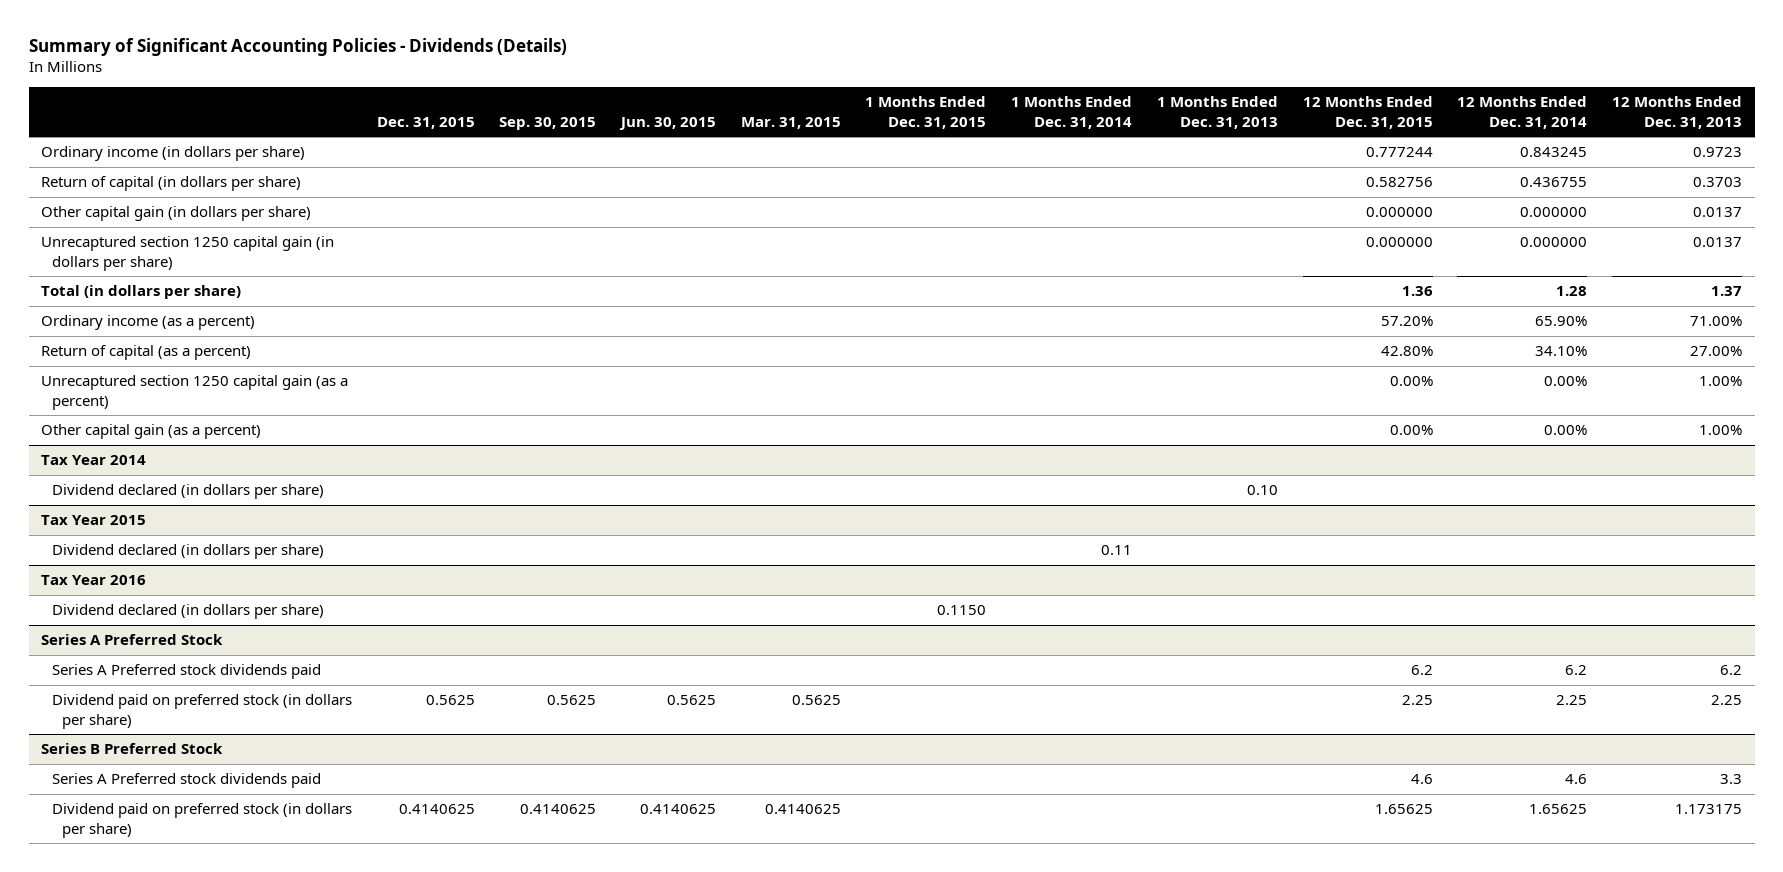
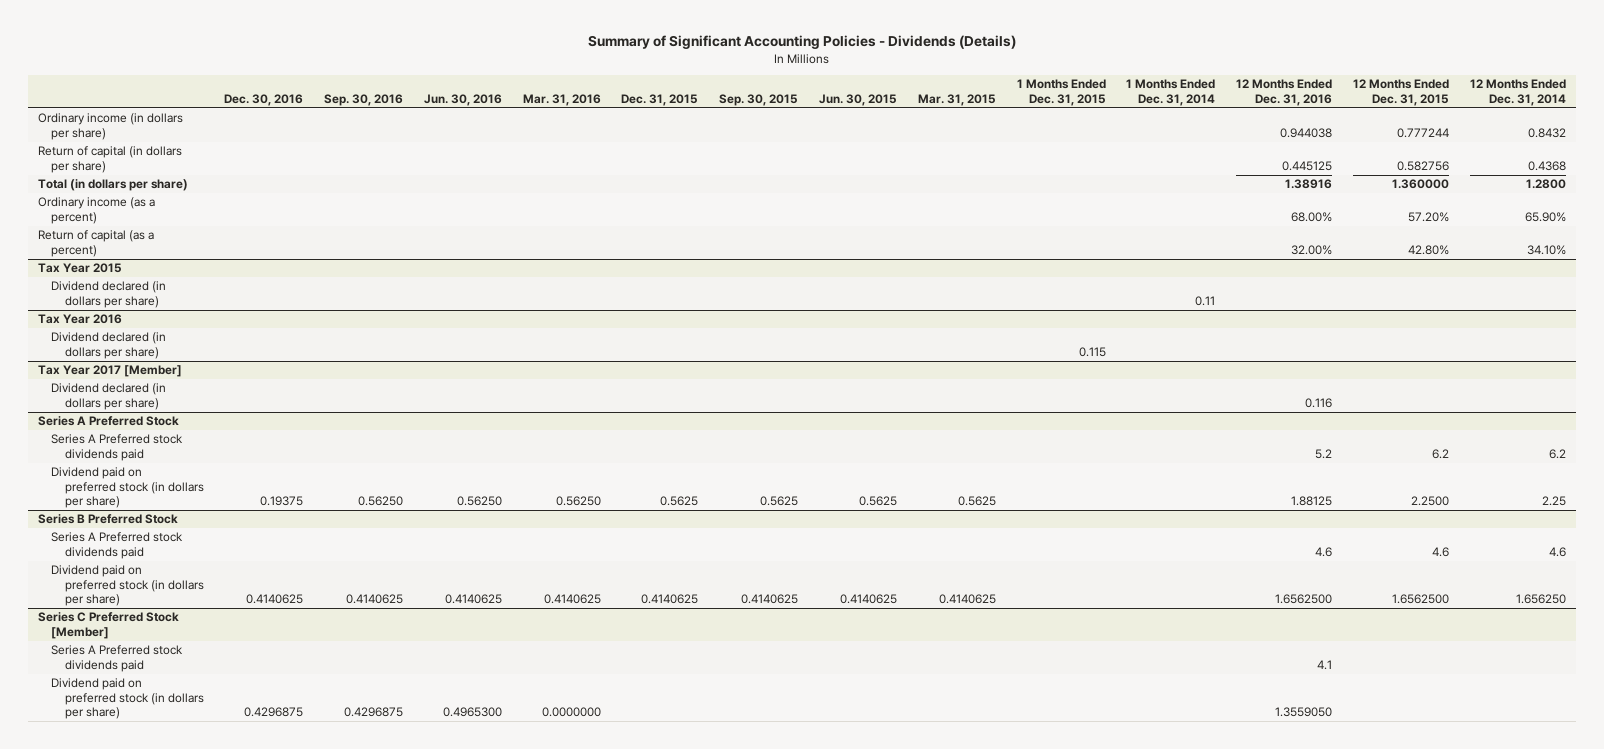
- | Dec. 31, 2015 | Sep. 30, 2015 | Jun. 30, 2015 | Mar. 31, 2015 | 1 Months Ended Dec. 31, 2015 | 1 Months Ended Dec. 31, 2014 | 1 Months Ended Dec. 31, 2013 | 12 Months Ended Dec. 31, 2015 | 12 Months Ended Dec. 31, 2014 | 12 Months Ended Dec. 31, 2013
+ | Dec. 30, 2016 | Sep. 30, 2016 | Jun. 30, 2016 | Mar. 31, 2016 | Dec. 31, 2015 | Sep. 30, 2015 | Jun. 30, 2015 | Mar. 31, 2015 | 1 Months Ended Dec. 31, 2015 | 1 Months Ended Dec. 31, 2014 | 12 Months Ended Dec. 31, 2016 | 12 Months Ended Dec. 31, 2015 | 12 Months Ended Dec. 31, 2014
- Ordinary income (in dollars per share) | | | | | | | | 0.777244 | 0.843245 | 0.9723
- Return of capital (in dollars per share) | | | | | | | | 0.582756 | 0.436755 | 0.3703
- Other capital gain (in dollars per share) | | | | | | | | 0.000000 | 0.000000 | 0.0137
- Unrecaptured section 1250 capital gain (in dollars per share) | | | | | | | | 0.000000 | 0.000000 | 0.0137
- Total (in dollars per share) | | | | | | | | 1.36 | 1.28 | 1.37
+ Ordinary income (in dollars per share) | | | | | | | | | | | 0.944038 | 0.777244 | 0.8432
+ Return of capital (in dollars per share) | | | | | | | | | | | 0.445125 | 0.582756 | 0.4368
+ Total (in dollars per share) | | | | | | | | | | | 1.38916 | 1.360000 | 1.2800
- Unrecaptured section 1250 capital gain (as a percent) | | | | | | | | 0.00% | 0.00% | 1.00%
- Other capital gain (as a percent) | | | | | | | | 0.00% | 0.00% | 1.00%
- Tax Year 2014
- Dividend declared (in dollars per share) | | | | | | | 0.10 | | |
@ Tax Year 2016
- Dividend declared (in dollars per share) | | | | | 0.1150 | | | | |
+ Dividend declared (in dollars per share) | | | | | | | | | 0.115 | | | |
+ Tax Year 2017 [Member]
+ Dividend declared (in dollars per share) | | | | | | | | | | | 0.116 | |
@ Series A Preferred Stock
- Dividend paid on preferred stock (in dollars per share) | 0.5625 | 0.5625 | 0.5625 | 0.5625 | | | | 2.25 | 2.25 | 2.25
+ Dividend paid on preferred stock (in dollars per share) | 0.19375 | 0.56250 | 0.56250 | 0.56250 | 0.5625 | 0.5625 | 0.5625 | 0.5625 | | | 1.88125 | 2.2500 | 2.25
@ Series B Preferred Stock
- Dividend paid on preferred stock (in dollars per share) | 0.4140625 | 0.4140625 | 0.4140625 | 0.4140625 | | | | 1.65625 | 1.65625 | 1.173175
+ Dividend paid on preferred stock (in dollars per share) | 0.4140625 | 0.4140625 | 0.4140625 | 0.4140625 | 0.4140625 | 0.4140625 | 0.4140625 | 0.4140625 | | | 1.6562500 | 1.6562500 | 1.656250
+ Series C Preferred Stock [Member]
+ Series A Preferred stock dividends paid | | | | | | | | | | | 4.1 | |
+ Dividend paid on preferred stock (in dollars per share) | 0.4296875 | 0.4296875 | 0.4965300 | 0.0000000 | | | | | | | 1.3559050 | |

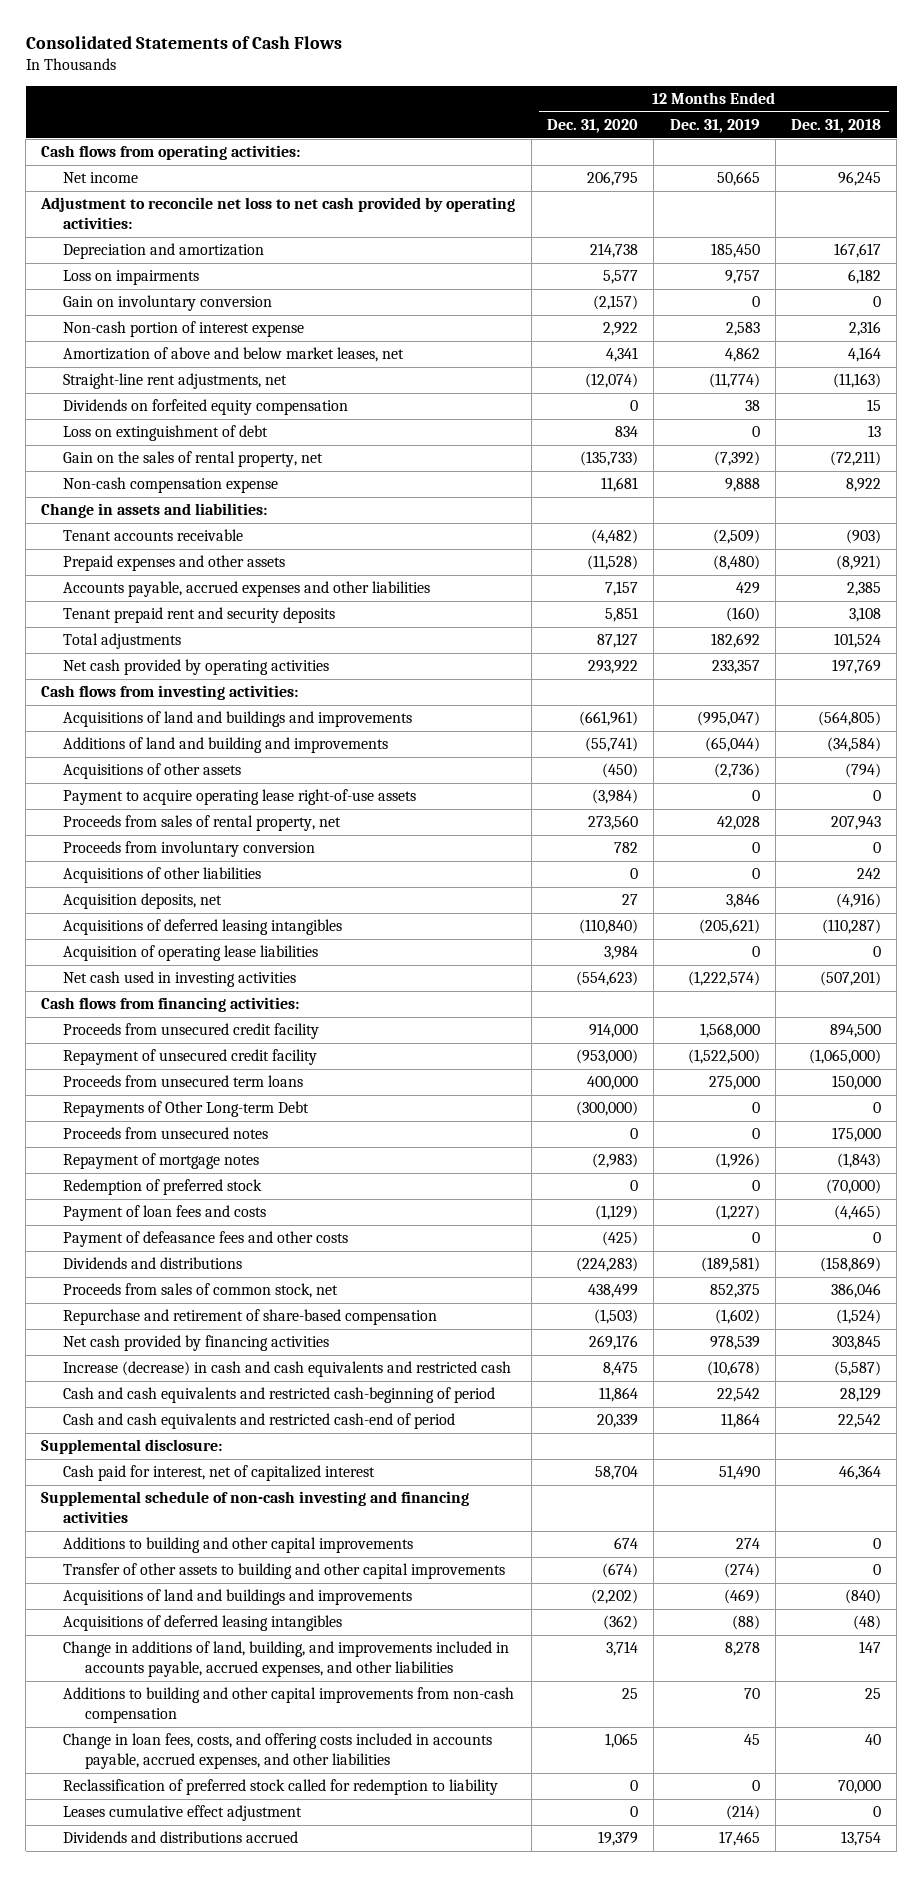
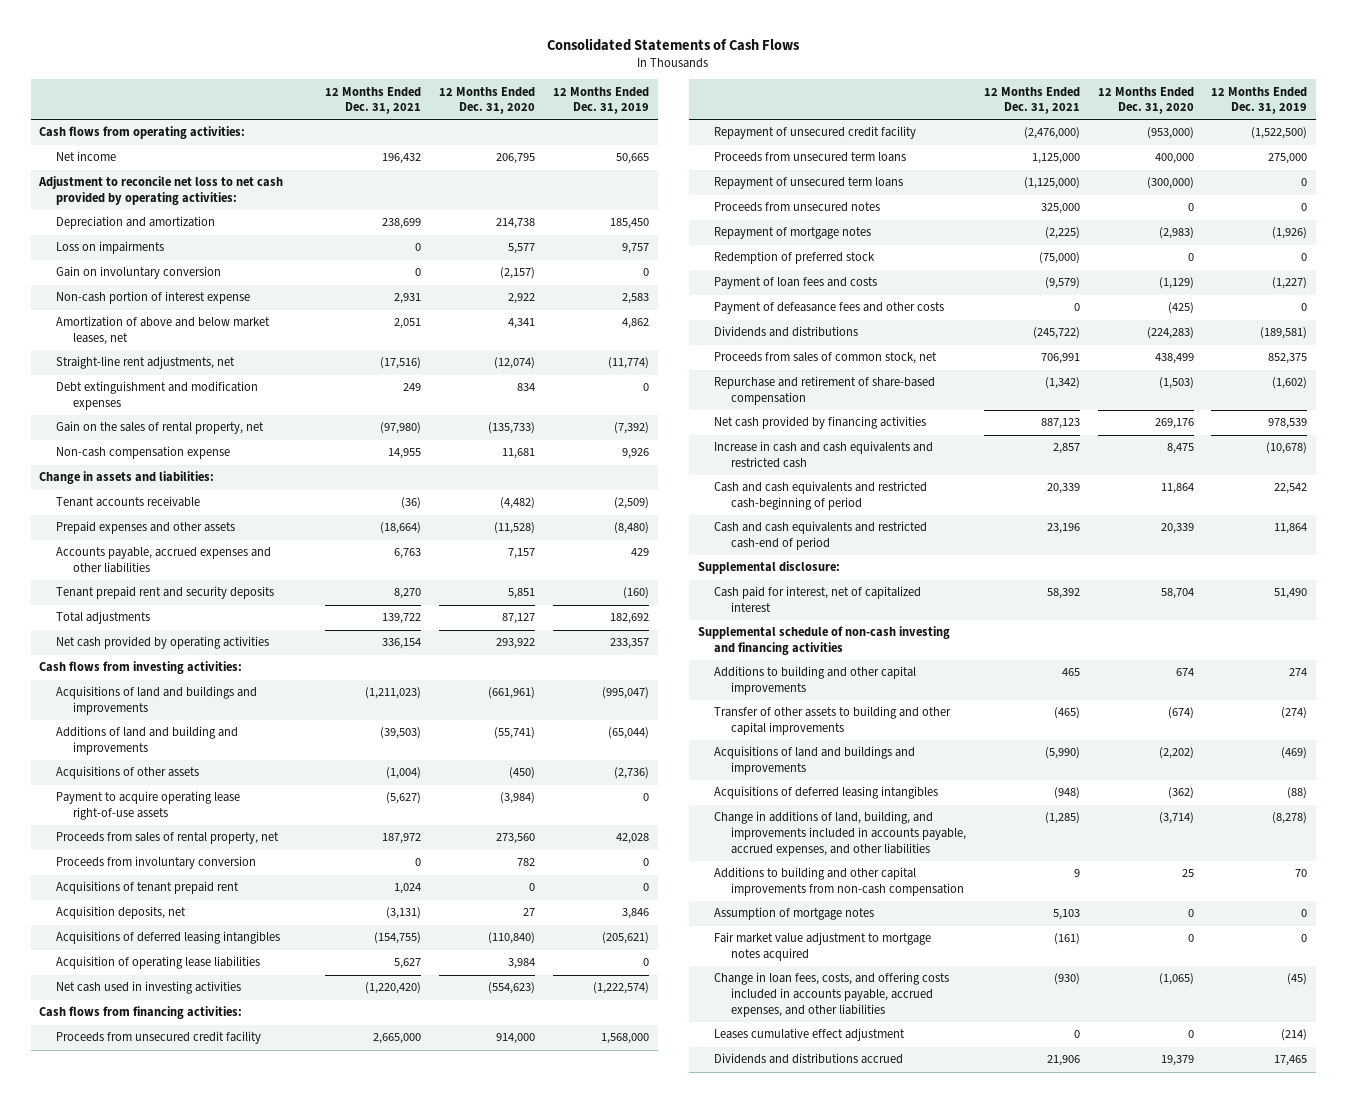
- | 12 Months Ended Dec. 31, 2020 | 12 Months Ended Dec. 31, 2019 | 12 Months Ended Dec. 31, 2018
+ | 12 Months Ended Dec. 31, 2021 | 12 Months Ended Dec. 31, 2020 | 12 Months Ended Dec. 31, 2019
- Dividends on forfeited equity compensation | 0 | 38 | 15
- Loss on extinguishment of debt | 834 | 0 | 13
+ Debt extinguishment and modification expenses | 249 | 834 | 0
- Non-cash compensation expense | 11,681 | 9,888 | 8,922
+ Non-cash compensation expense | 14,955 | 11,681 | 9,926
- Acquisitions of other liabilities | 0 | 0 | 242
+ Acquisitions of tenant prepaid rent | 1,024 | 0 | 0
- Repayments of Other Long-term Debt | (300,000) | 0 | 0
+ Repayment of unsecured term loans | (1,125,000) | (300,000) | 0
- Increase (decrease) in cash and cash equivalents and restricted cash | 8,475 | (10,678) | (5,587)
+ Increase in cash and cash equivalents and restricted cash | 2,857 | 8,475 | (10,678)
- Change in additions of land, building, and improvements included in accounts payable, accrued expenses, and other liabilities | 3,714 | 8,278 | 147
+ Change in additions of land, building, and improvements included in accounts payable, accrued expenses, and other liabilities | (1,285) | (3,714) | (8,278)
- Change in loan fees, costs, and offering costs included in accounts payable, accrued expenses, and other liabilities | 1,065 | 45 | 40
- Reclassification of preferred stock called for redemption to liability | 0 | 0 | 70,000
+ Assumption of mortgage notes | 5,103 | 0 | 0
+ Fair market value adjustment to mortgage notes acquired | (161) | 0 | 0
+ Change in loan fees, costs, and offering costs included in accounts payable, accrued expenses, and other liabilities | (930) | (1,065) | (45)

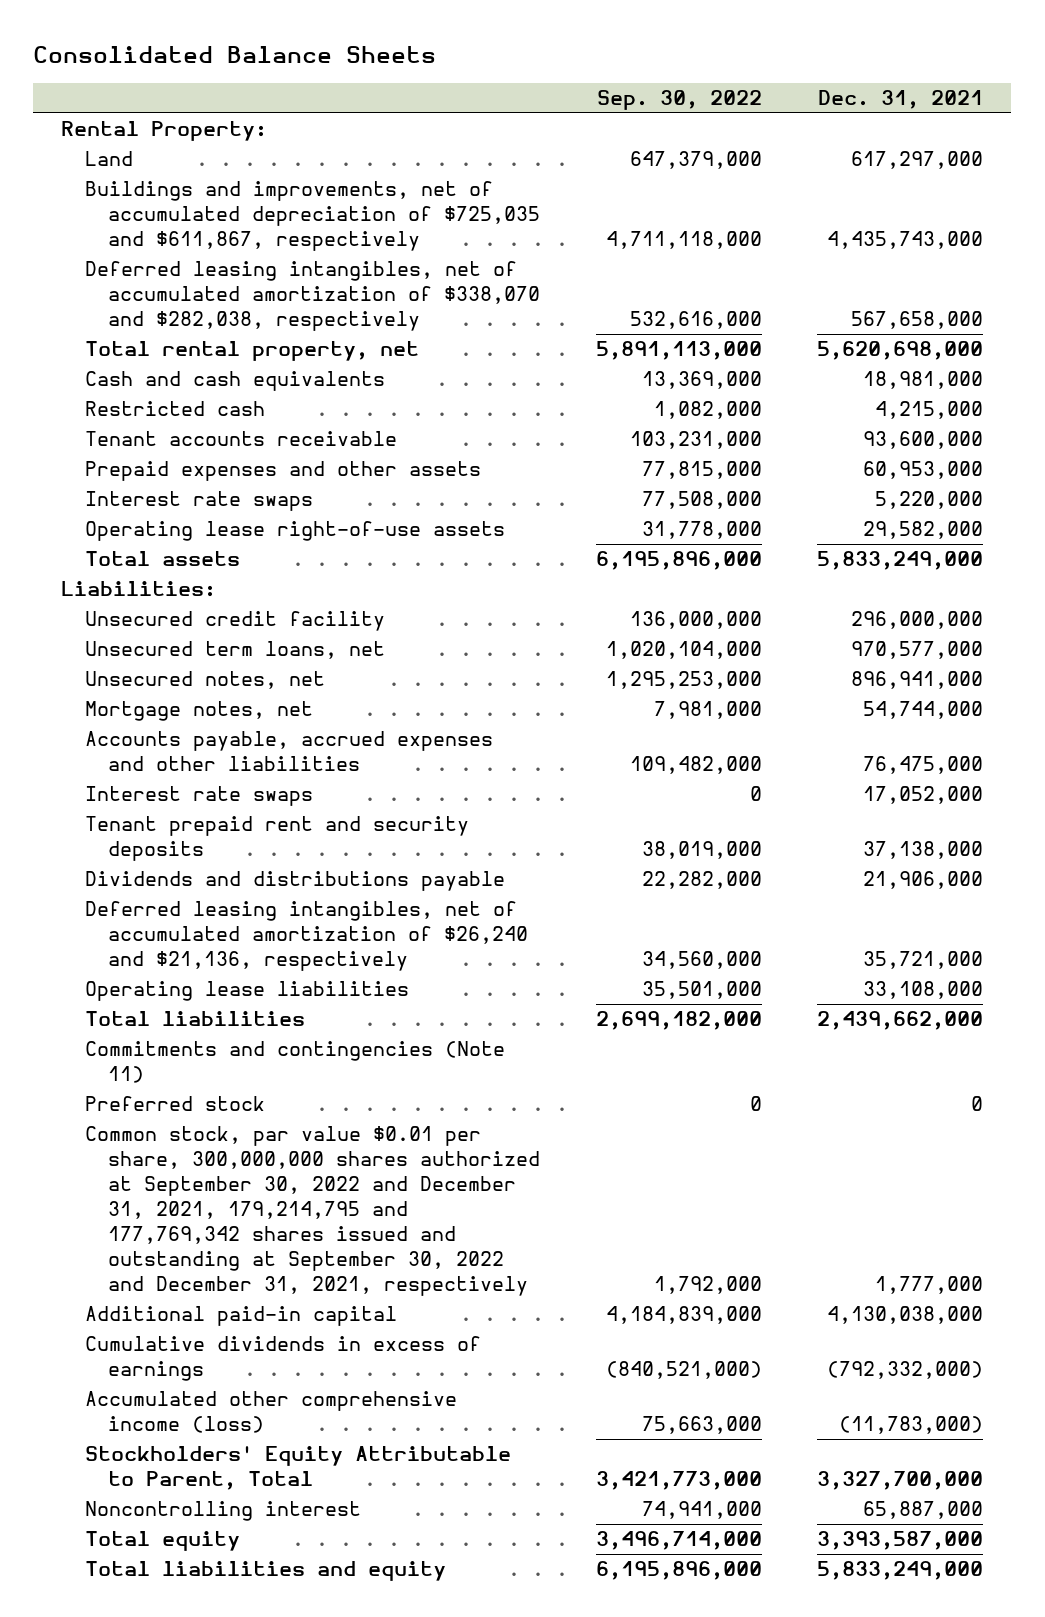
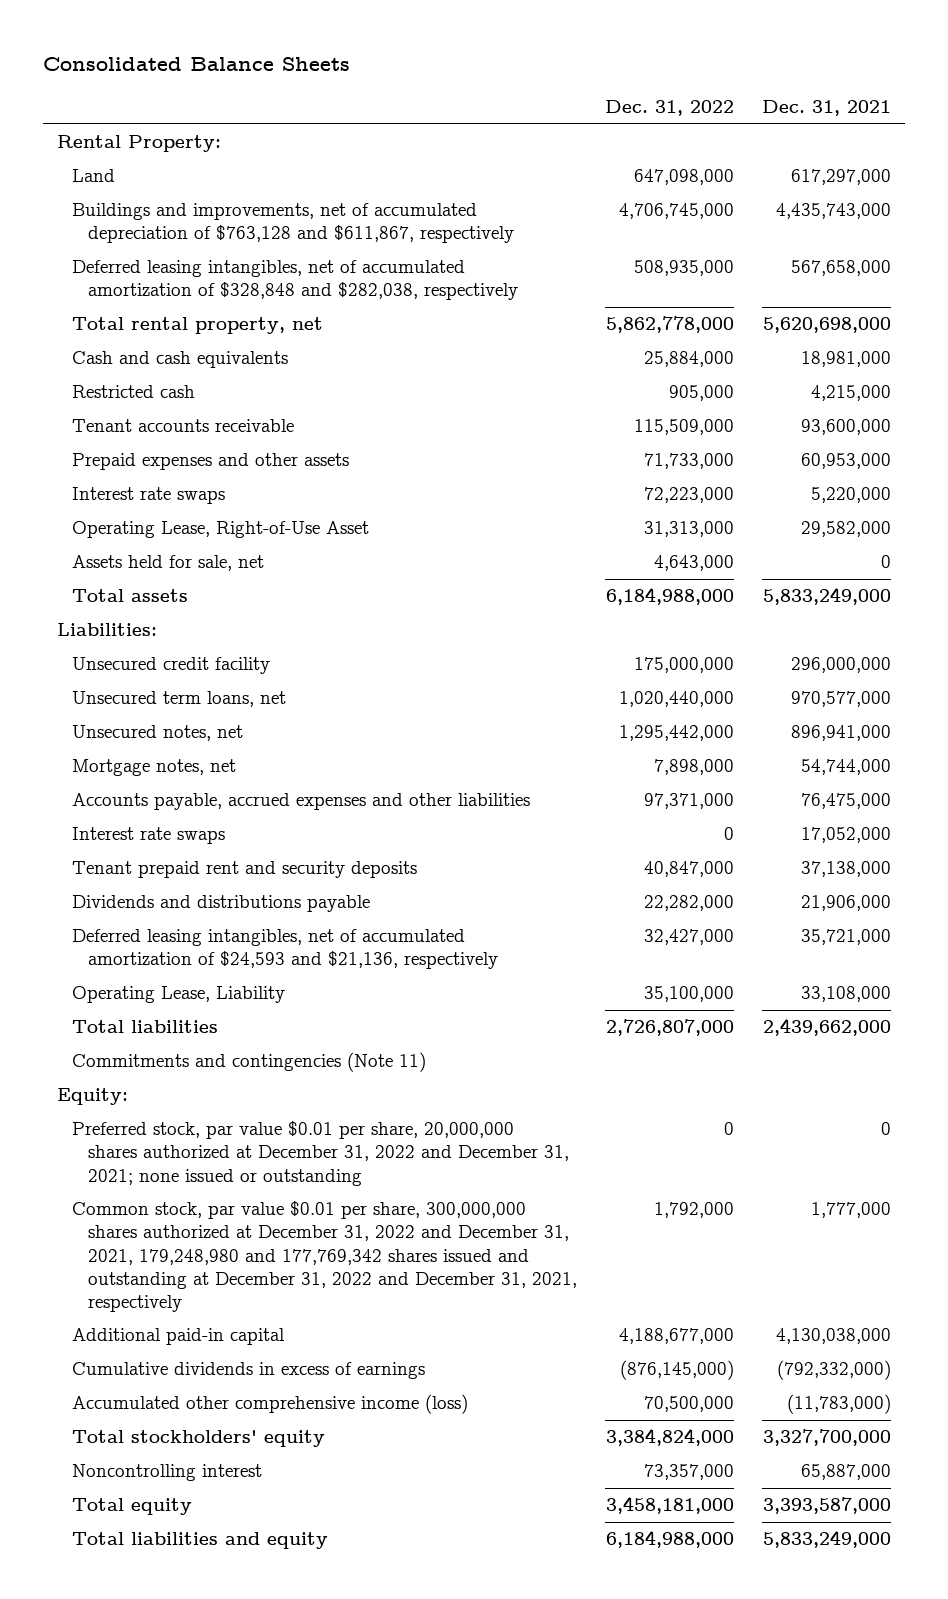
- | Sep. 30, 2022 | Dec. 31, 2021
+ | Dec. 31, 2022 | Dec. 31, 2021
- Buildings and improvements, net of accumulated depreciation of $725,035 and $611,867, respectively | 4,711,118,000 | 4,435,743,000
- Deferred leasing intangibles, net of accumulated amortization of $338,070 and $282,038, respectively | 532,616,000 | 567,658,000
+ Buildings and improvements, net of accumulated depreciation of $763,128 and $611,867, respectively | 4,706,745,000 | 4,435,743,000
+ Deferred leasing intangibles, net of accumulated amortization of $328,848 and $282,038, respectively | 508,935,000 | 567,658,000
- Operating lease right-of-use assets | 31,778,000 | 29,582,000
+ Operating Lease, Right-of-Use Asset | 31,313,000 | 29,582,000
+ Assets held for sale, net | 4,643,000 | 0
- Deferred leasing intangibles, net of accumulated amortization of $26,240 and $21,136, respectively | 34,560,000 | 35,721,000
- Operating lease liabilities | 35,501,000 | 33,108,000
+ Deferred leasing intangibles, net of accumulated amortization of $24,593 and $21,136, respectively | 32,427,000 | 35,721,000
+ Operating Lease, Liability | 35,100,000 | 33,108,000
- Preferred stock | 0 | 0
- Common stock, par value $0.01 per share, 300,000,000 shares authorized at September 30, 2022 and December 31, 2021, 179,214,795 and 177,769,342 shares issued and outstanding at September 30, 2022 and December 31, 2021, respectively | 1,792,000 | 1,777,000
+ Equity:
+ Preferred stock, par value $0.01 per share, 20,000,000 shares authorized at December 31, 2022 and December 31, 2021; none issued or outstanding | 0 | 0
+ Common stock, par value $0.01 per share, 300,000,000 shares authorized at December 31, 2022 and December 31, 2021, 179,248,980 and 177,769,342 shares issued and outstanding at December 31, 2022 and December 31, 2021, respectively | 1,792,000 | 1,777,000
- Stockholders' Equity Attributable to Parent, Total | 3,421,773,000 | 3,327,700,000
+ Total stockholders' equity | 3,384,824,000 | 3,327,700,000

